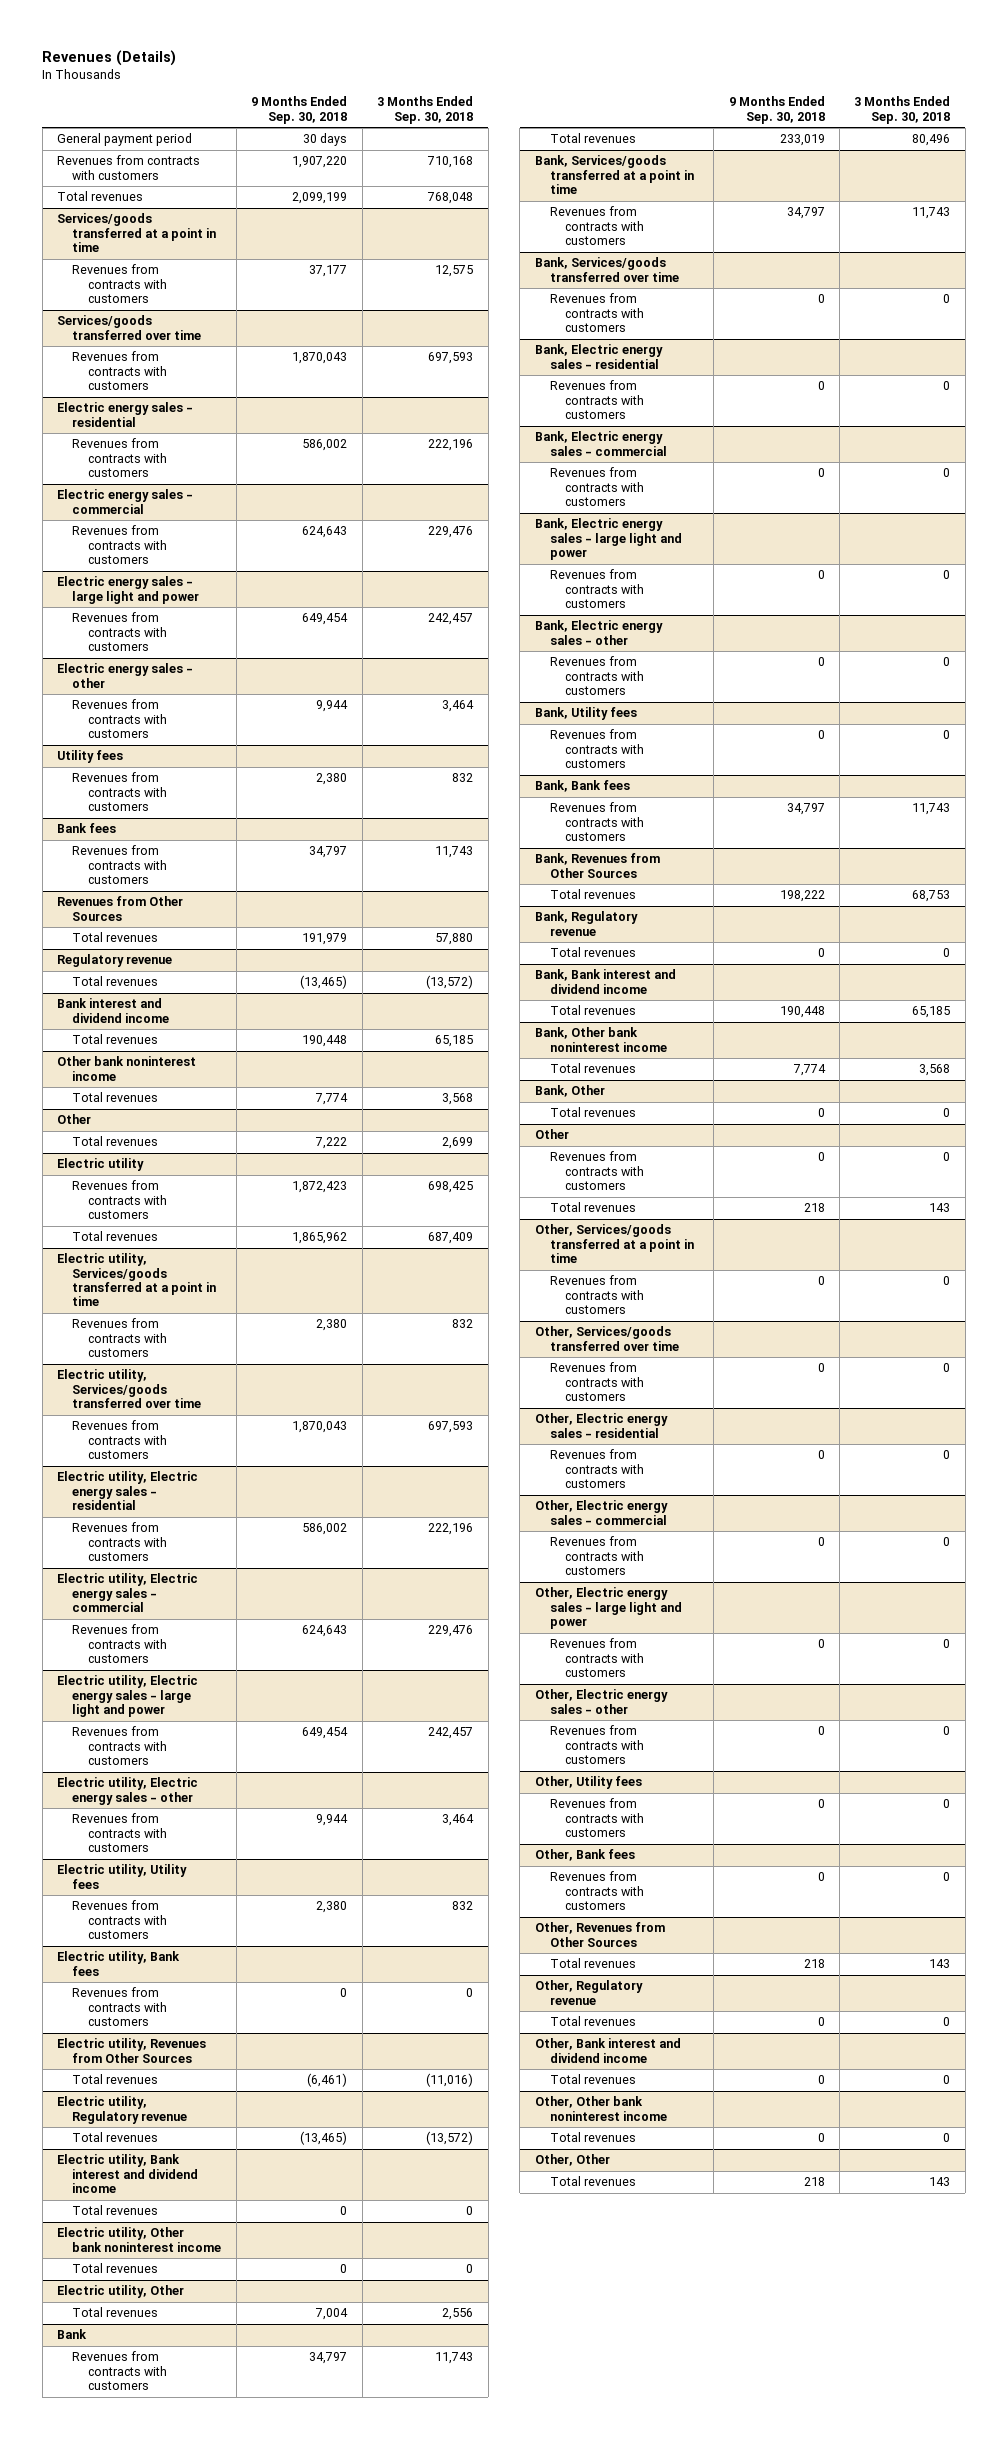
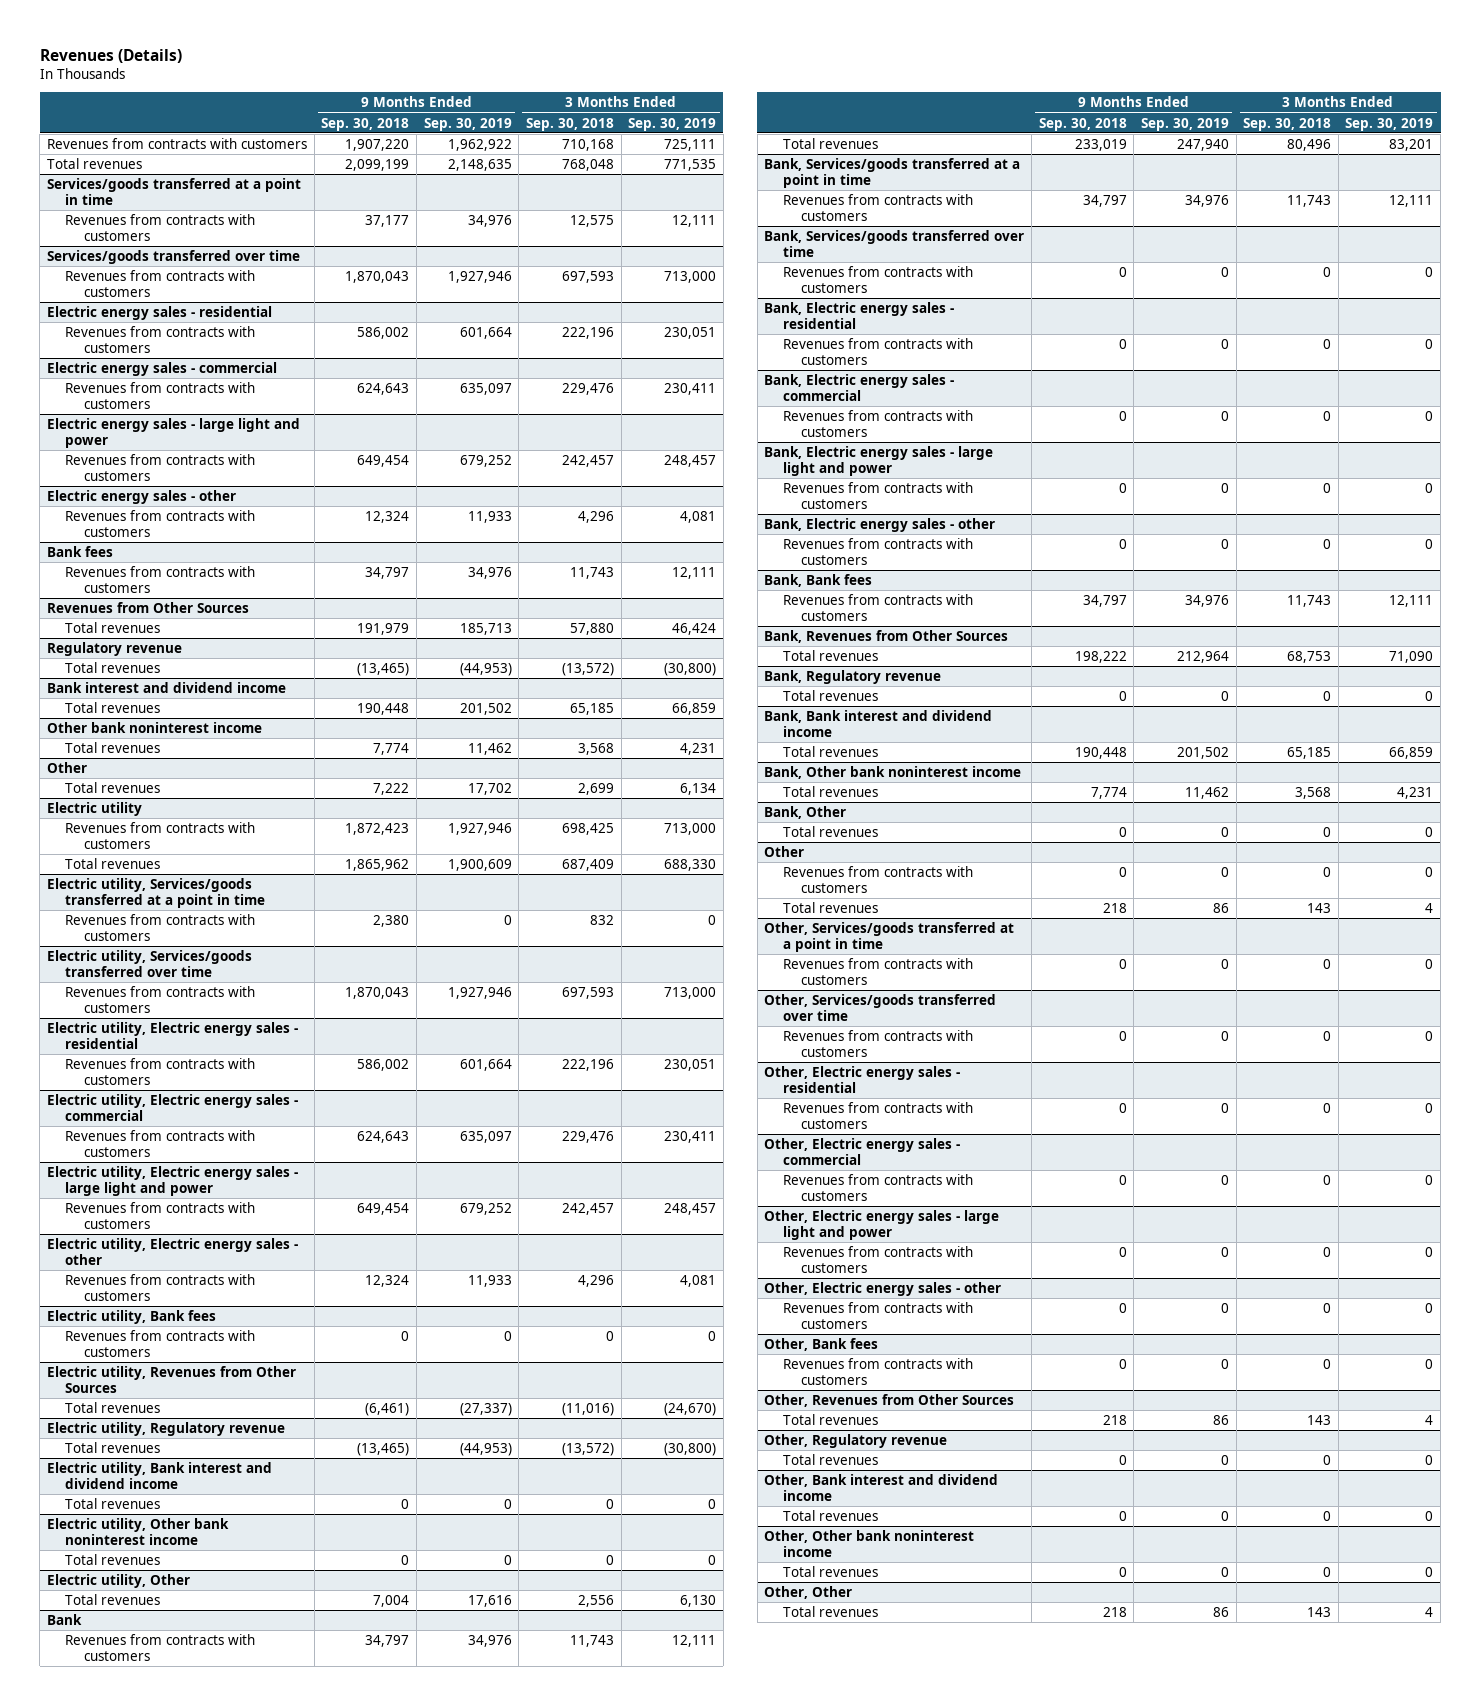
- | 9 Months Ended Sep. 30, 2018 | 3 Months Ended Sep. 30, 2018
+ | 9 Months Ended Sep. 30, 2018 | 9 Months Ended Sep. 30, 2019 | 3 Months Ended Sep. 30, 2018 | 3 Months Ended Sep. 30, 2019
- General payment period | 30 days |
@ Electric energy sales - other
- Revenues from contracts with customers | 9,944 | 3,464
- Utility fees
- Revenues from contracts with customers | 2,380 | 832
@ Electric energy sales - other
+ Revenues from contracts with customers | 12,324 | 11,933 | 4,296 | 4,081
@ Electric utility, Electric energy sales - other
- Revenues from contracts with customers | 9,944 | 3,464
- Electric utility, Utility fees
- Revenues from contracts with customers | 2,380 | 832
@ Electric utility, Electric energy sales - other
+ Revenues from contracts with customers | 12,324 | 11,933 | 4,296 | 4,081
- Bank, Utility fees
- Revenues from contracts with customers | 0 | 0
- Other, Utility fees
- Revenues from contracts with customers | 0 | 0

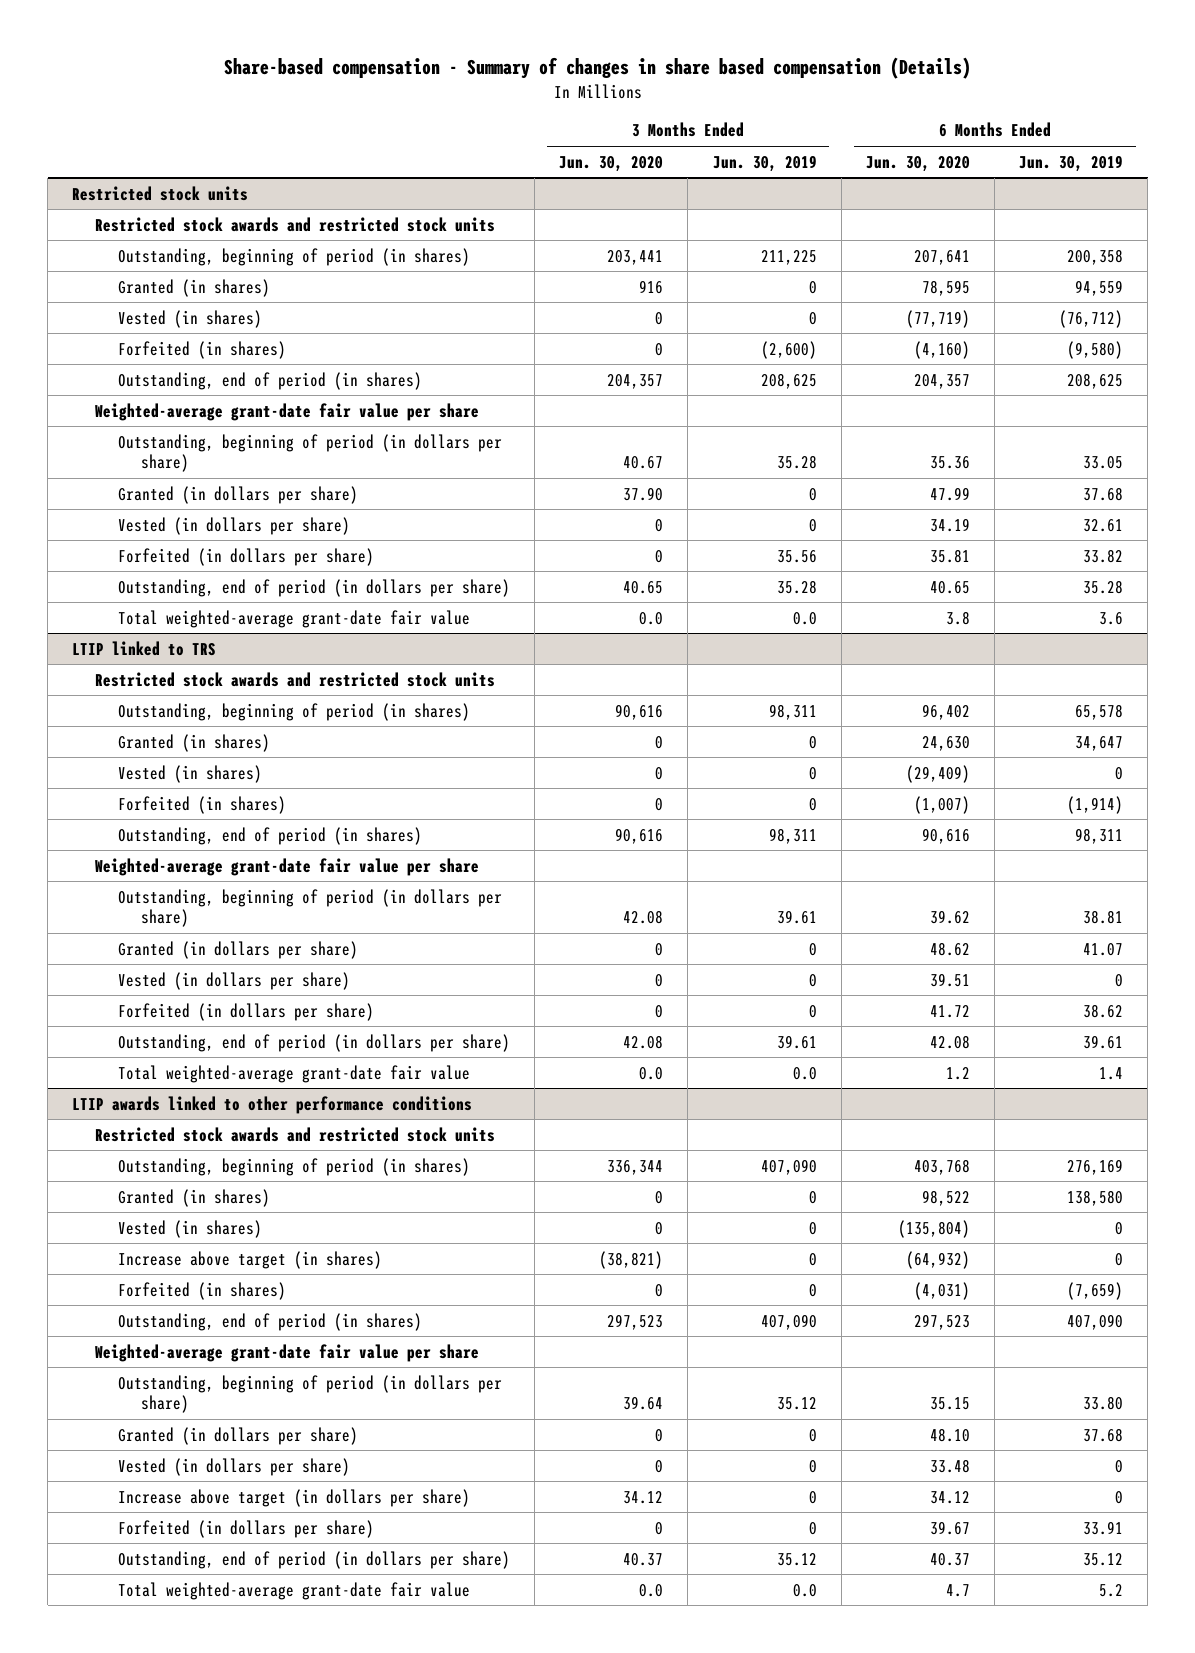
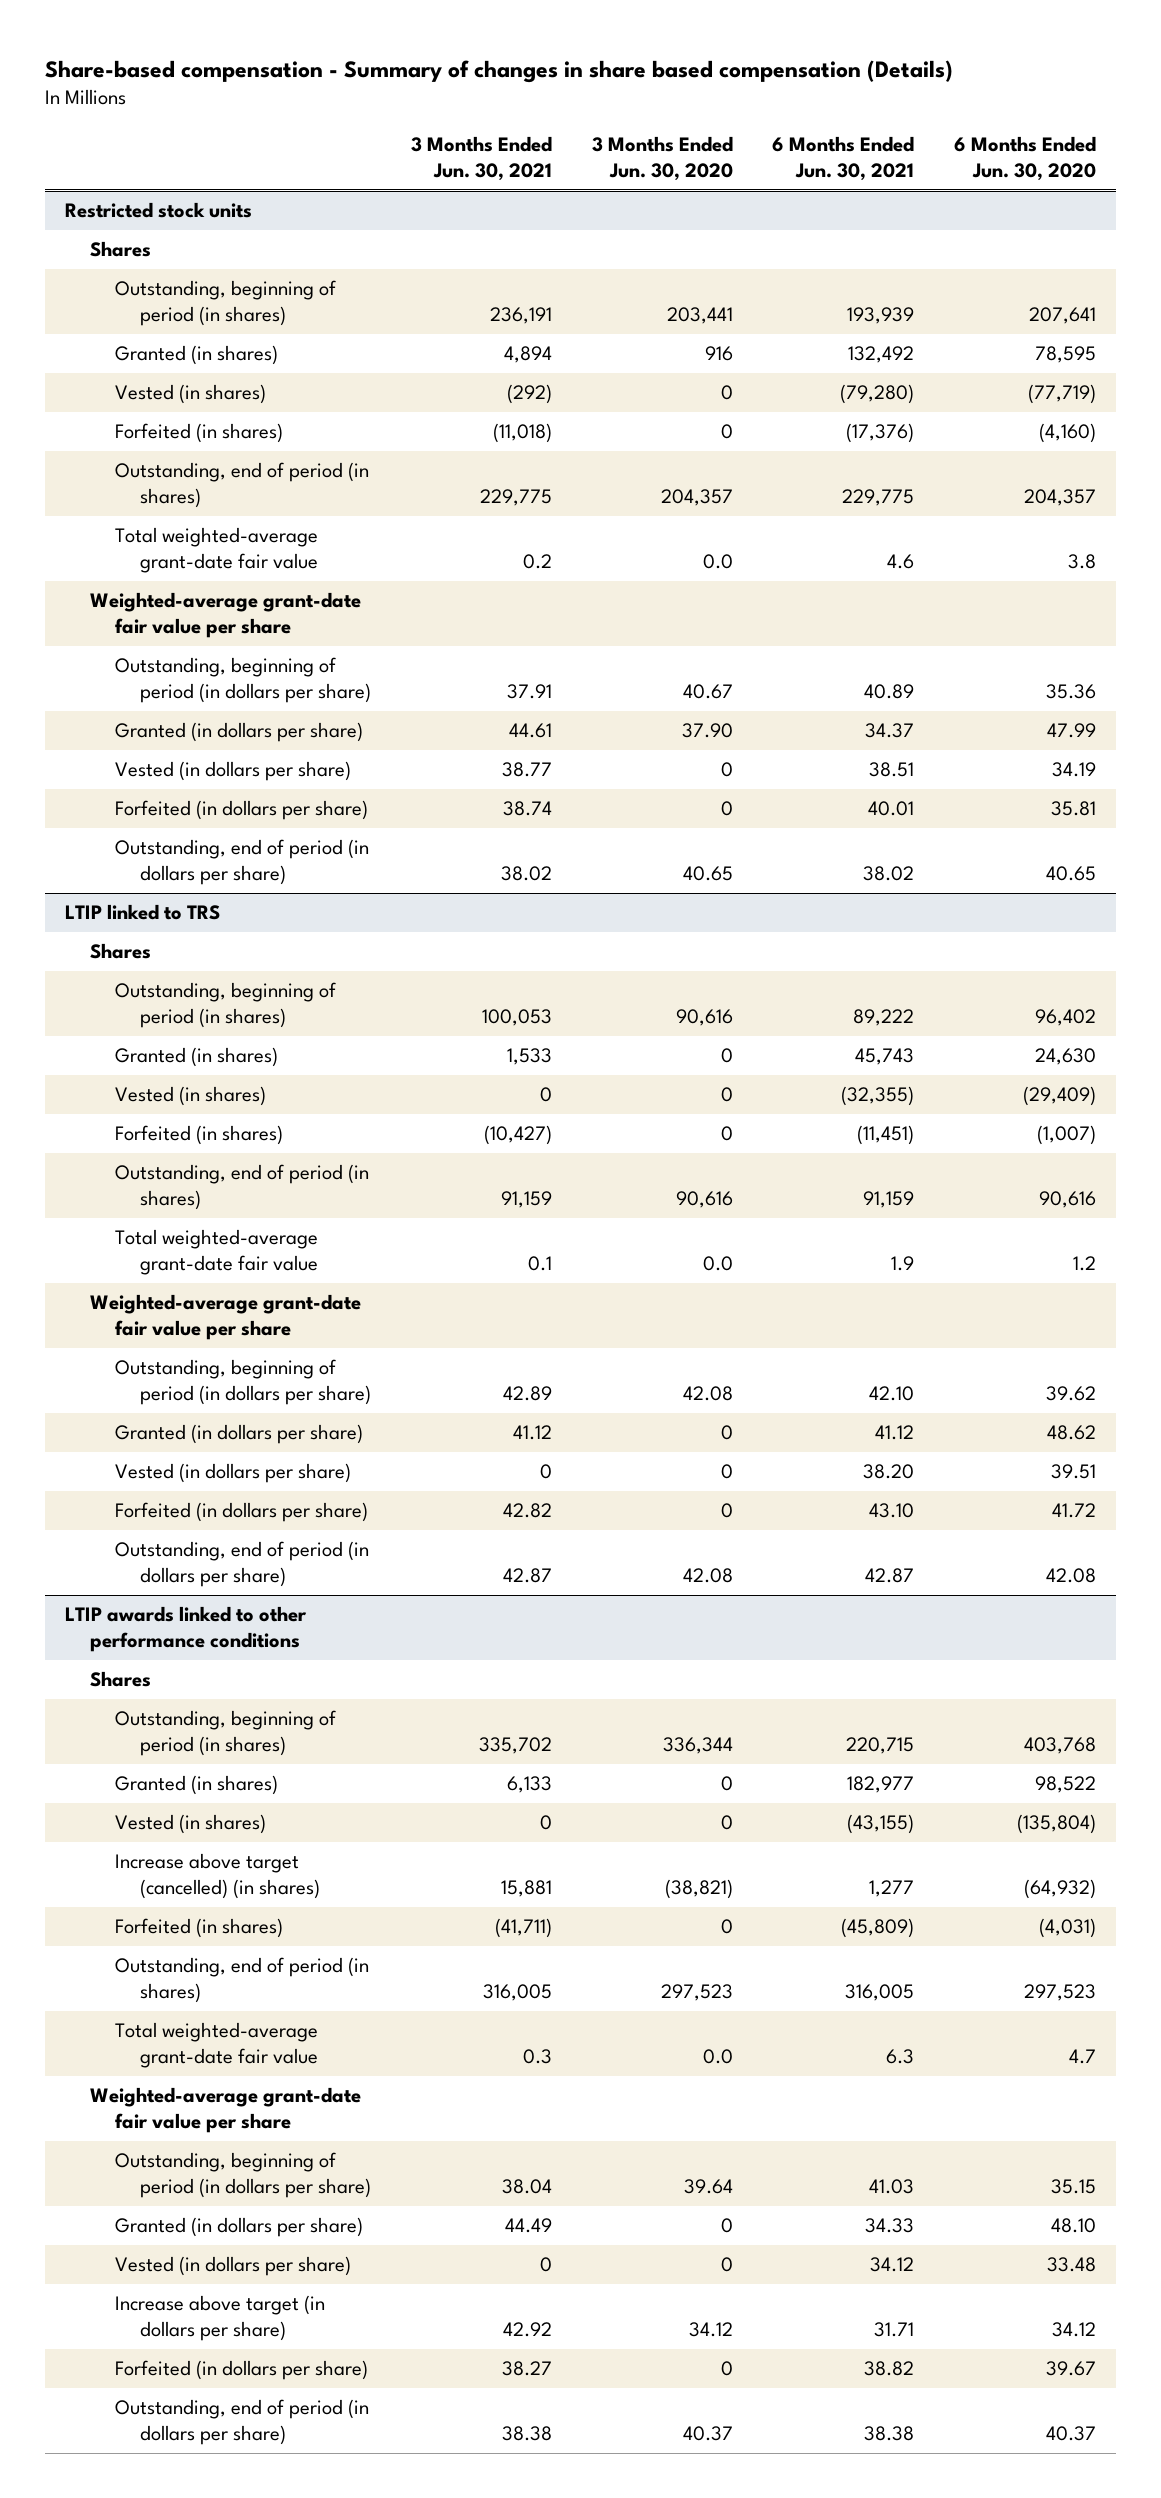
- | 3 Months Ended Jun. 30, 2020 | 3 Months Ended Jun. 30, 2019 | 6 Months Ended Jun. 30, 2020 | 6 Months Ended Jun. 30, 2019
+ | 3 Months Ended Jun. 30, 2021 | 3 Months Ended Jun. 30, 2020 | 6 Months Ended Jun. 30, 2021 | 6 Months Ended Jun. 30, 2020
@ Restricted stock units
- Restricted stock awards and restricted stock units
+ Shares
moved up: Total weighted-average grant-date fair value | 0.2 | 0.0 | 4.6 | 3.8
@ LTIP linked to TRS
- Restricted stock awards and restricted stock units
+ Shares
moved up: Total weighted-average grant-date fair value | 0.1 | 0.0 | 1.9 | 1.2
@ LTIP awards linked to other performance conditions
- Restricted stock awards and restricted stock units
+ Shares
- Increase above target (in shares) | (38,821) | 0 | (64,932) | 0
+ Increase above target (cancelled) (in shares) | 15,881 | (38,821) | 1,277 | (64,932)
moved up: Total weighted-average grant-date fair value | 0.3 | 0.0 | 6.3 | 4.7

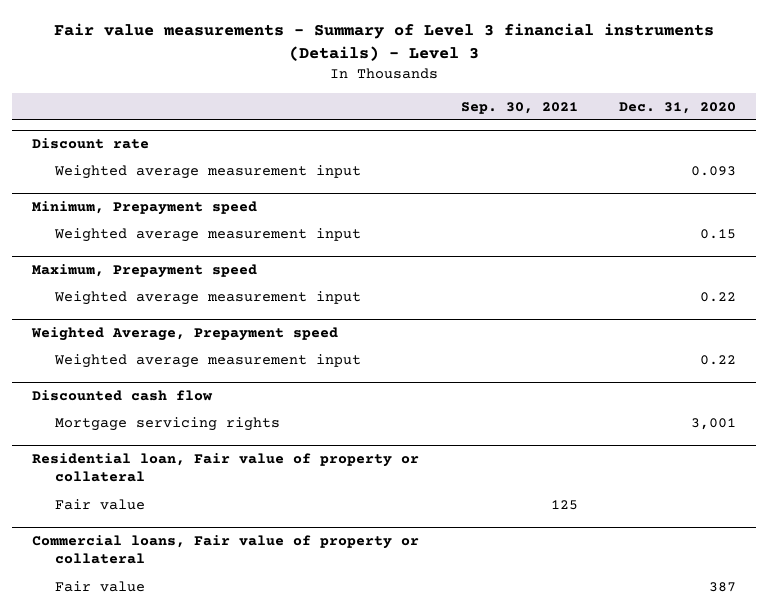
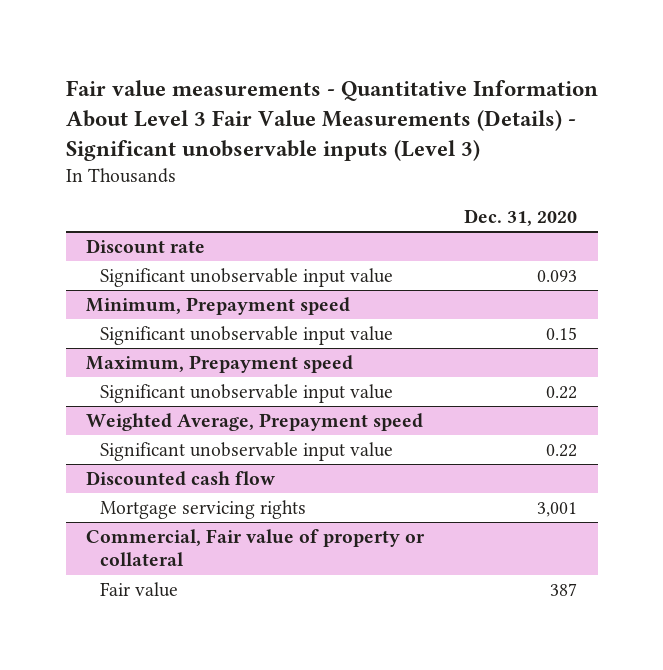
- Fair value measurements - Summary of Level 3 financial instruments (Details) - Level 3
+ Fair value measurements - Quantitative Information About Level 3 Fair Value Measurements (Details) - Significant unobservable inputs (Level 3)
- | Sep. 30, 2021 | Dec. 31, 2020
+ | Dec. 31, 2020
@ Discount rate
- Weighted average measurement input | | 0.093
+ Significant unobservable input value | 0.093
@ Minimum, Prepayment speed
- Weighted average measurement input | | 0.15
+ Significant unobservable input value | 0.15
@ Maximum, Prepayment speed
- Weighted average measurement input | | 0.22
+ Significant unobservable input value | 0.22
@ Weighted Average, Prepayment speed
- Weighted average measurement input | | 0.22
+ Significant unobservable input value | 0.22
- Residential loan, Fair value of property or collateral
- Fair value | 125 |
- Commercial loans, Fair value of property or collateral
+ Commercial, Fair value of property or collateral

